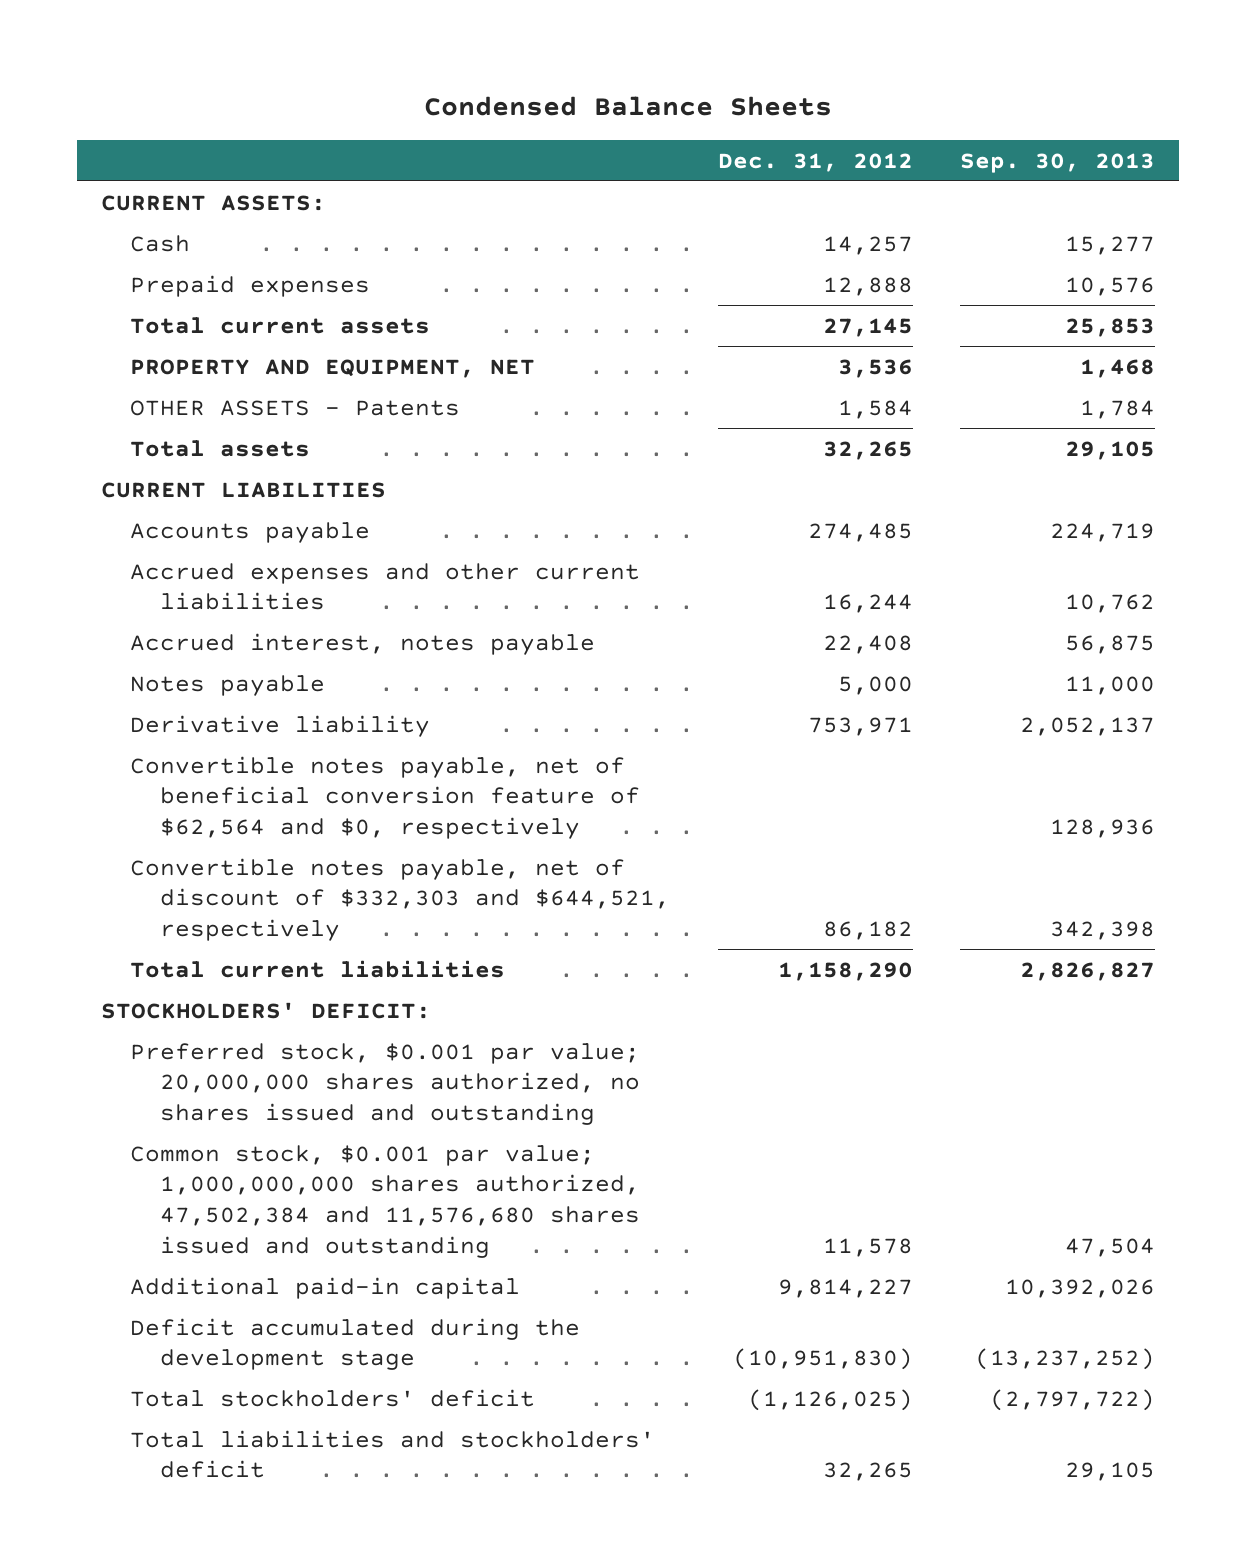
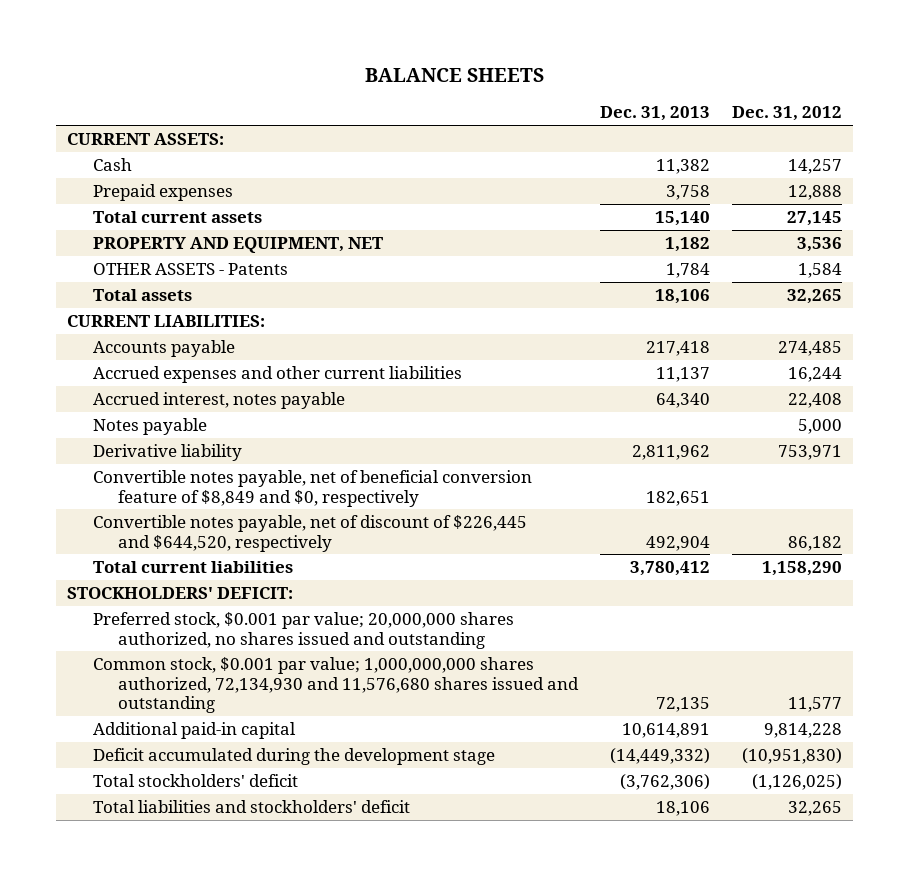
- Condensed Balance Sheets
+ BALANCE SHEETS
- | Dec. 31, 2012 | Sep. 30, 2013
+ | Dec. 31, 2013 | Dec. 31, 2012
- CURRENT LIABILITIES
+ CURRENT LIABILITIES:
- Convertible notes payable, net of beneficial conversion feature of $62,564 and $0, respectively | | 128,936
- Convertible notes payable, net of discount of $332,303 and $644,521, respectively | 86,182 | 342,398
+ Convertible notes payable, net of beneficial conversion feature of $8,849 and $0, respectively | 182,651 |
+ Convertible notes payable, net of discount of $226,445 and $644,520, respectively | 492,904 | 86,182
- Common stock, $0.001 par value; 1,000,000,000 shares authorized, 47,502,384 and 11,576,680 shares issued and outstanding | 11,578 | 47,504
- Additional paid-in capital | 9,814,227 | 10,392,026
+ Common stock, $0.001 par value; 1,000,000,000 shares authorized, 72,134,930 and 11,576,680 shares issued and outstanding | 72,135 | 11,577
+ Additional paid-in capital | 10,614,891 | 9,814,228

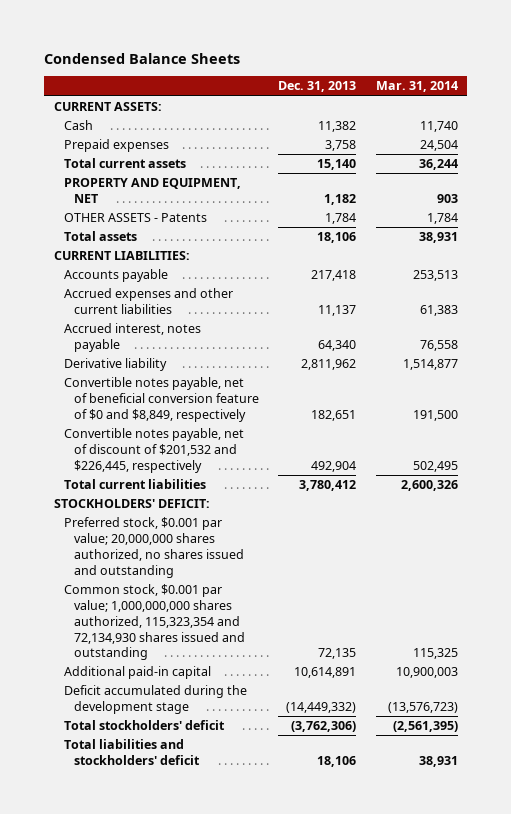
- BALANCE SHEETS
+ Condensed Balance Sheets
- | Dec. 31, 2013 | Dec. 31, 2012
+ | Dec. 31, 2013 | Mar. 31, 2014
- Notes payable | | 5,000
- Convertible notes payable, net of beneficial conversion feature of $8,849 and $0, respectively | 182,651 |
- Convertible notes payable, net of discount of $226,445 and $644,520, respectively | 492,904 | 86,182
+ Convertible notes payable, net of beneficial conversion feature of $0 and $8,849, respectively | 182,651 | 191,500
+ Convertible notes payable, net of discount of $201,532 and $226,445, respectively | 492,904 | 502,495
- Common stock, $0.001 par value; 1,000,000,000 shares authorized, 72,134,930 and 11,576,680 shares issued and outstanding | 72,135 | 11,577
+ Common stock, $0.001 par value; 1,000,000,000 shares authorized, 115,323,354 and 72,134,930 shares issued and outstanding | 72,135 | 115,325

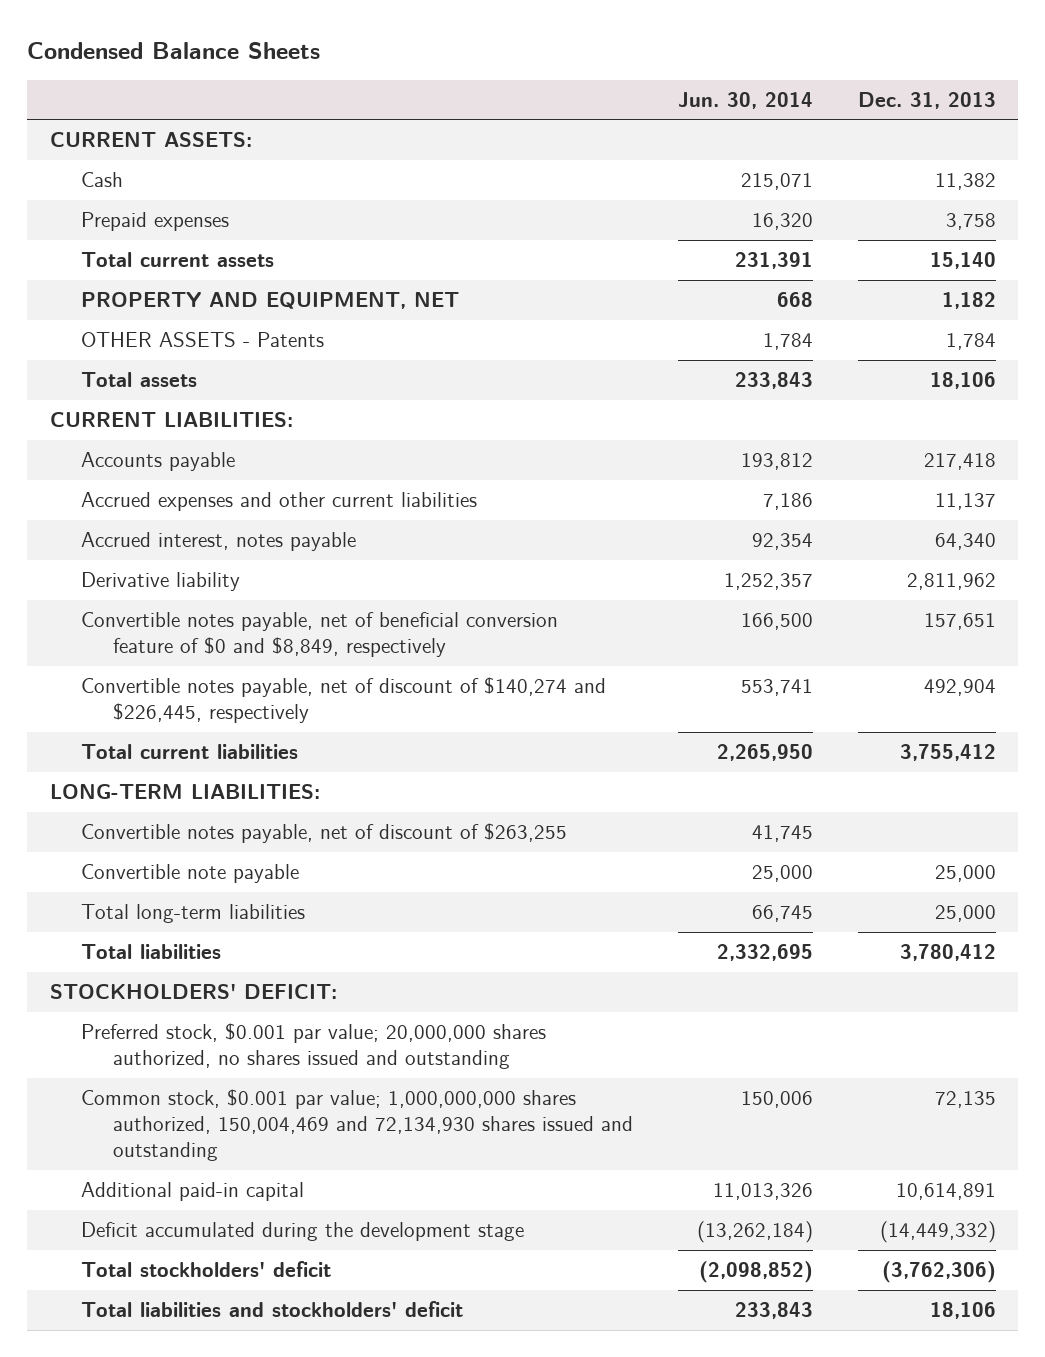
- | Dec. 31, 2013 | Mar. 31, 2014
+ | Jun. 30, 2014 | Dec. 31, 2013
- Convertible notes payable, net of beneficial conversion feature of $0 and $8,849, respectively | 182,651 | 191,500
- Convertible notes payable, net of discount of $201,532 and $226,445, respectively | 492,904 | 502,495
- Total current liabilities | 3,780,412 | 2,600,326
+ Convertible notes payable, net of beneficial conversion feature of $0 and $8,849, respectively | 166,500 | 157,651
+ Convertible notes payable, net of discount of $140,274 and $226,445, respectively | 553,741 | 492,904
+ Total current liabilities | 2,265,950 | 3,755,412
+ LONG-TERM LIABILITIES:
+ Convertible notes payable, net of discount of $263,255 | 41,745 |
+ Convertible note payable | 25,000 | 25,000
+ Total long-term liabilities | 66,745 | 25,000
+ Total liabilities | 2,332,695 | 3,780,412
- Common stock, $0.001 par value; 1,000,000,000 shares authorized, 115,323,354 and 72,134,930 shares issued and outstanding | 72,135 | 115,325
+ Common stock, $0.001 par value; 1,000,000,000 shares authorized, 150,004,469 and 72,134,930 shares issued and outstanding | 150,006 | 72,135

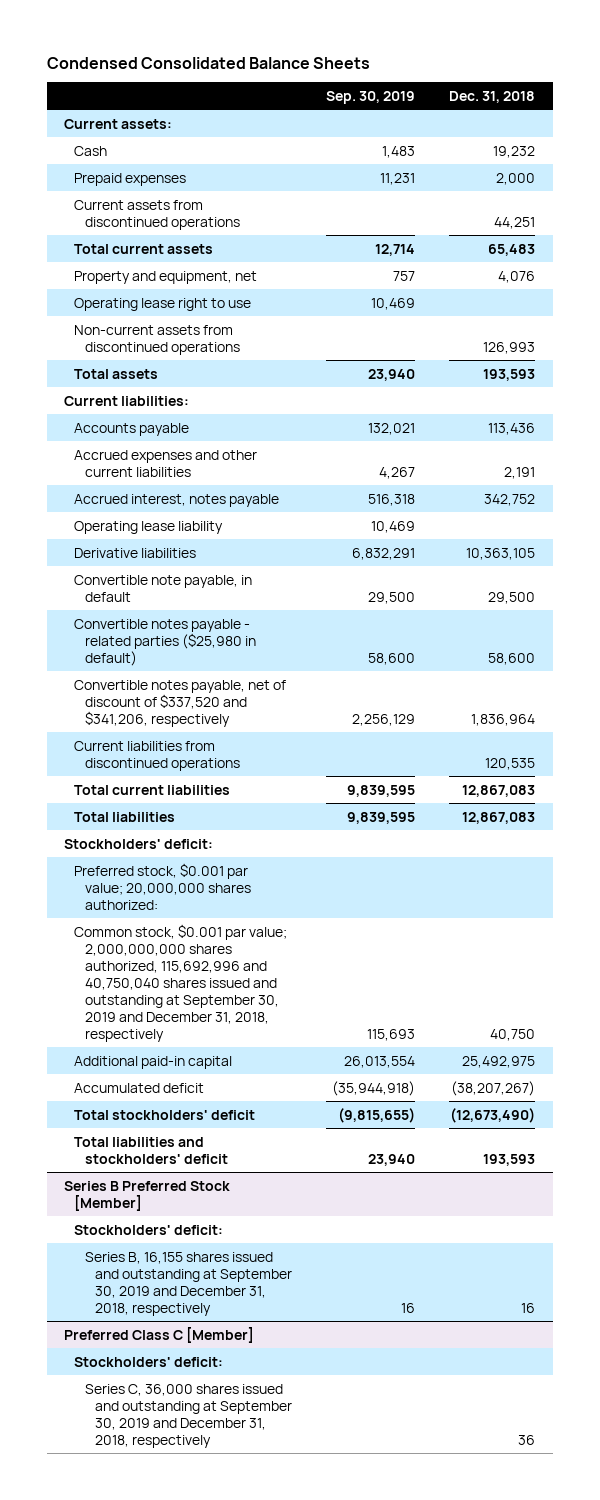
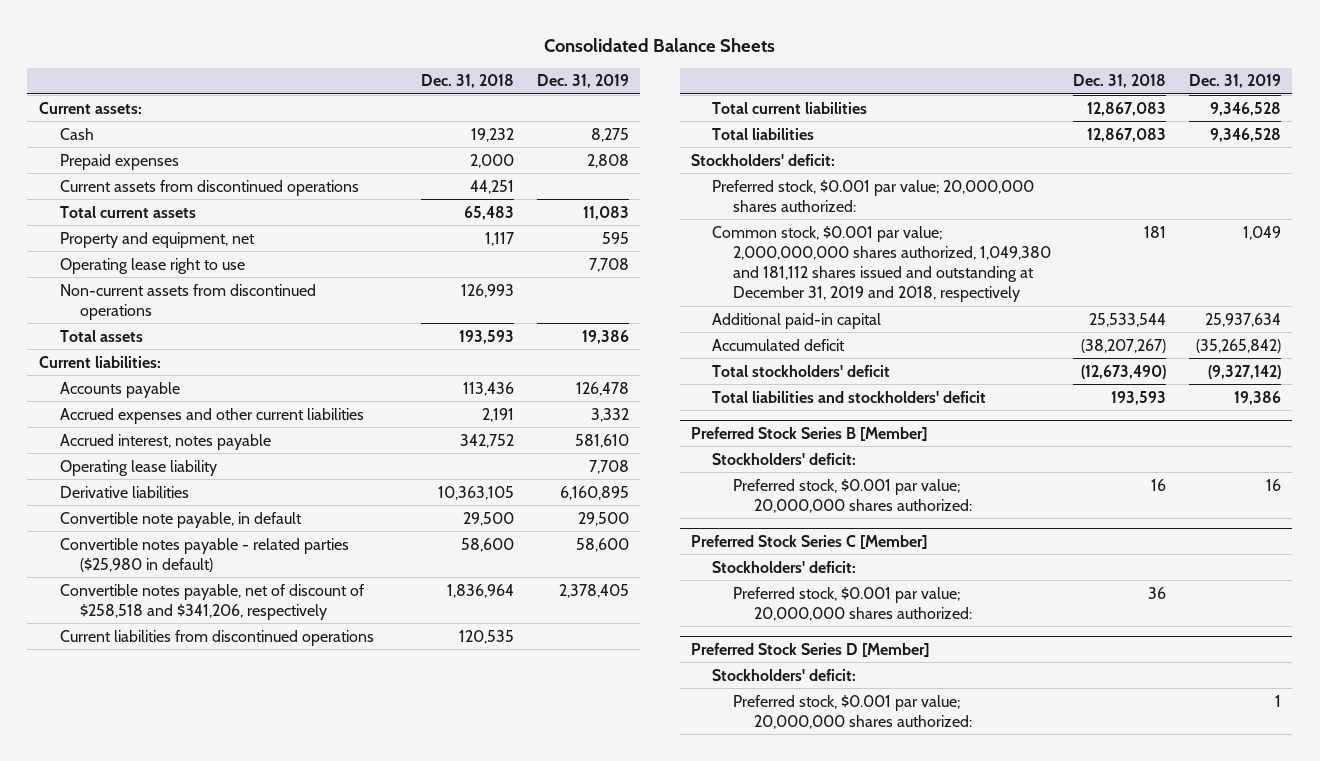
- Condensed Consolidated Balance Sheets
+ Consolidated Balance Sheets
- | Sep. 30, 2019 | Dec. 31, 2018
+ | Dec. 31, 2018 | Dec. 31, 2019
- Property and equipment, net | 757 | 4,076
+ Property and equipment, net | 1,117 | 595
- Convertible notes payable, net of discount of $337,520 and $341,206, respectively | 2,256,129 | 1,836,964
+ Convertible notes payable, net of discount of $258,518 and $341,206, respectively | 1,836,964 | 2,378,405
- Common stock, $0.001 par value; 2,000,000,000 shares authorized, 115,692,996 and 40,750,040 shares issued and outstanding at September 30, 2019 and December 31, 2018, respectively | 115,693 | 40,750
- Additional paid-in capital | 26,013,554 | 25,492,975
+ Common stock, $0.001 par value; 2,000,000,000 shares authorized, 1,049,380 and 181,112 shares issued and outstanding at December 31, 2019 and 2018, respectively | 181 | 1,049
+ Additional paid-in capital | 25,533,544 | 25,937,634
- Series B Preferred Stock [Member]
+ Preferred Stock Series B [Member]
- Series B, 16,155 shares issued and outstanding at September 30, 2019 and December 31, 2018, respectively | 16 | 16
- Preferred Class C [Member]
+ Preferred stock, $0.001 par value; 20,000,000 shares authorized: | 16 | 16
+ Preferred Stock Series C [Member]
- Series C, 36,000 shares issued and outstanding at September 30, 2019 and December 31, 2018, respectively | | 36
+ Preferred stock, $0.001 par value; 20,000,000 shares authorized: | 36 |
+ Preferred Stock Series D [Member]
+ Stockholders' deficit:
+ Preferred stock, $0.001 par value; 20,000,000 shares authorized: | | 1

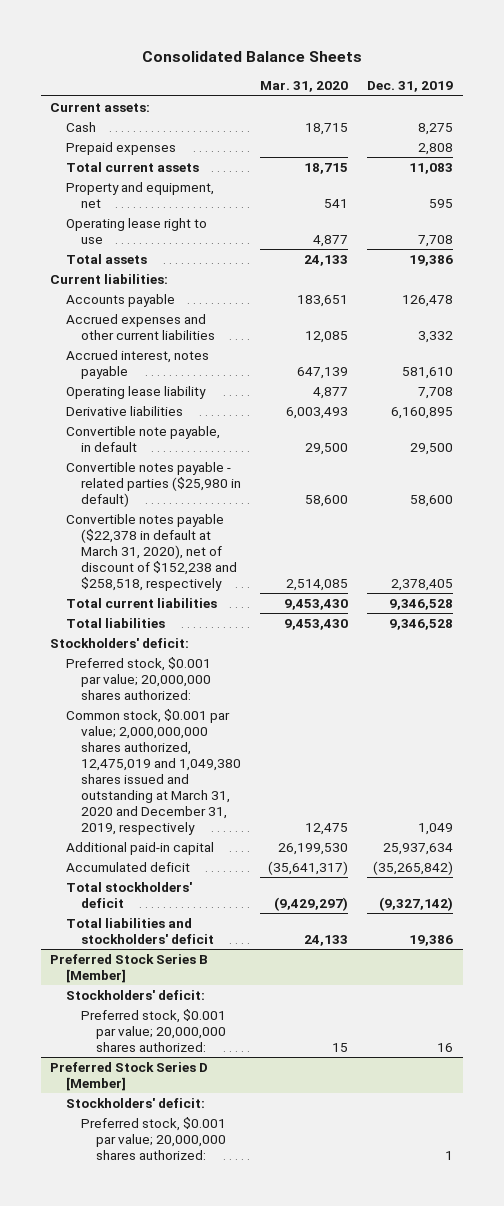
- | Dec. 31, 2018 | Dec. 31, 2019
+ | Mar. 31, 2020 | Dec. 31, 2019
- Current assets from discontinued operations | 44,251 |
- Non-current assets from discontinued operations | 126,993 |
- Convertible notes payable, net of discount of $258,518 and $341,206, respectively | 1,836,964 | 2,378,405
- Current liabilities from discontinued operations | 120,535 |
+ Convertible notes payable ($22,378 in default at March 31, 2020), net of discount of $152,238 and $258,518, respectively | 2,514,085 | 2,378,405
- Common stock, $0.001 par value; 2,000,000,000 shares authorized, 1,049,380 and 181,112 shares issued and outstanding at December 31, 2019 and 2018, respectively | 181 | 1,049
+ Common stock, $0.001 par value; 2,000,000,000 shares authorized, 12,475,019 and 1,049,380 shares issued and outstanding at March 31, 2020 and December 31, 2019, respectively | 12,475 | 1,049
- Preferred Stock Series C [Member]
- Stockholders' deficit:
- Preferred stock, $0.001 par value; 20,000,000 shares authorized: | 36 |

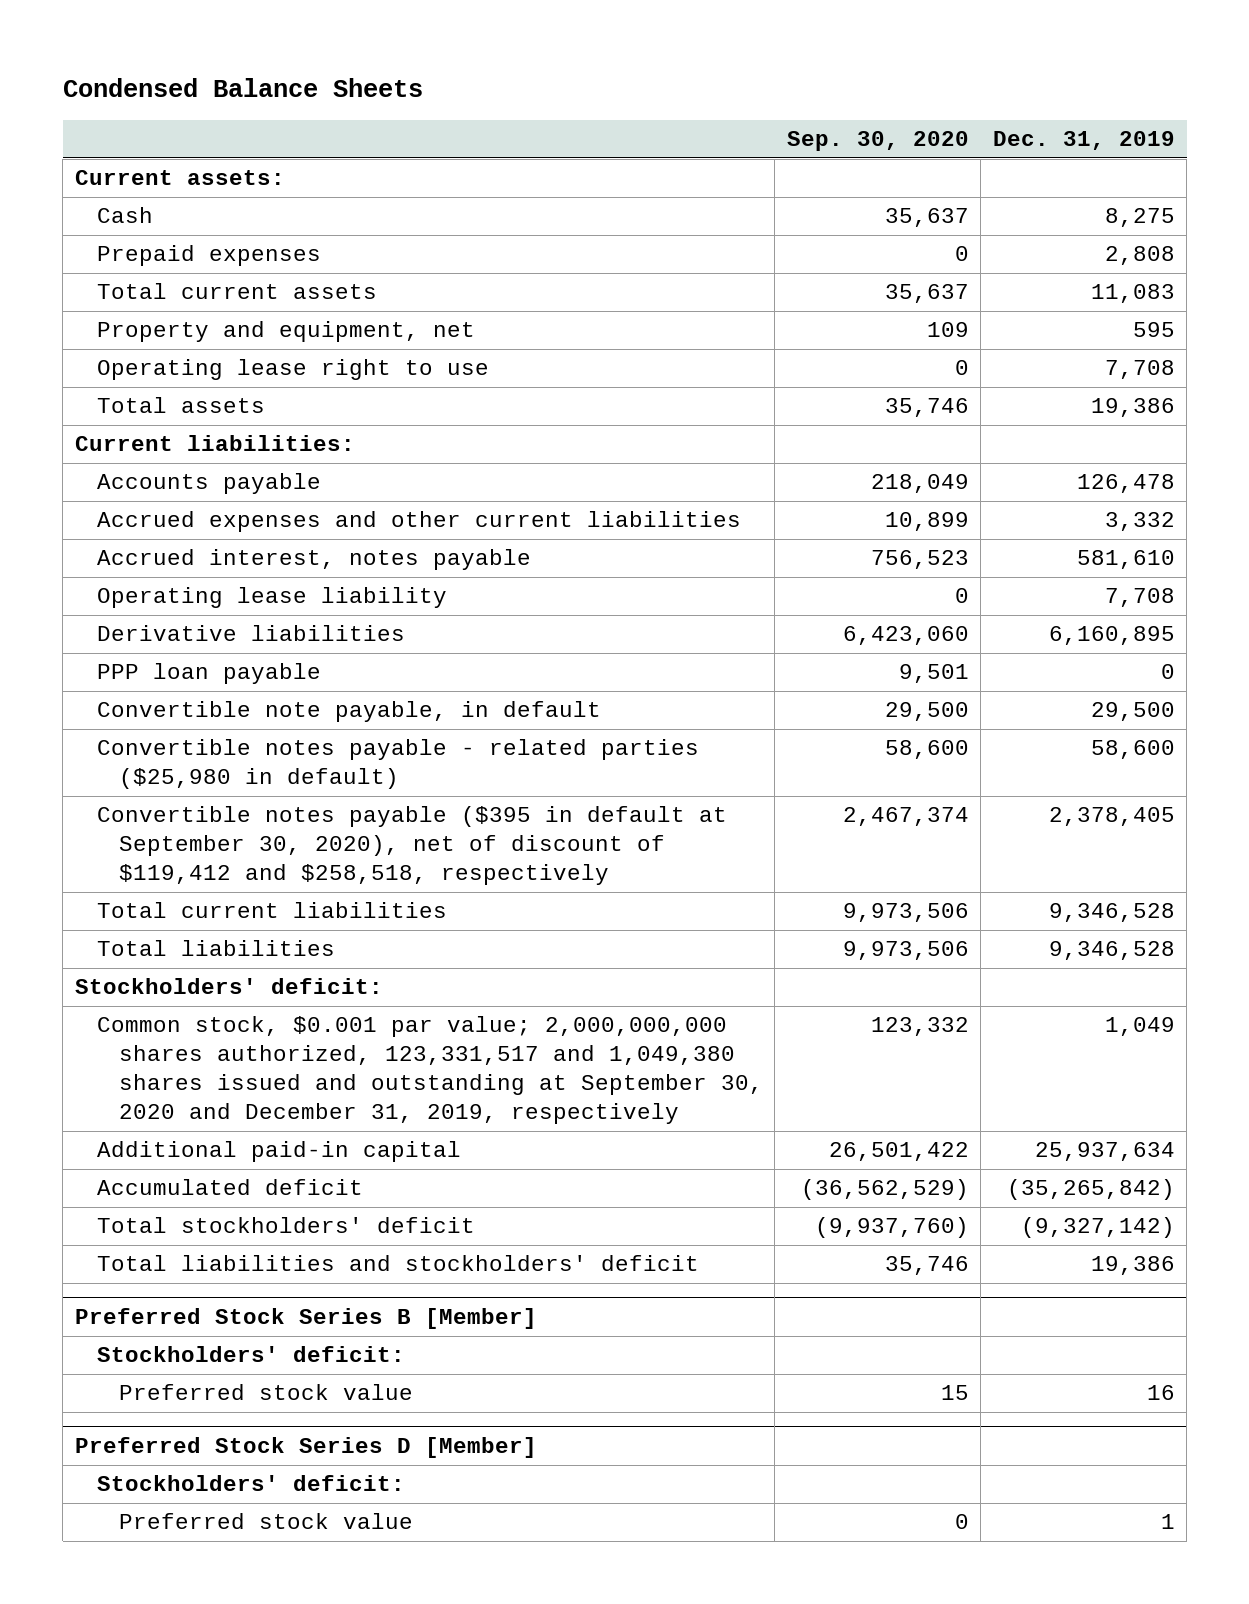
- Consolidated Balance Sheets
+ Condensed Balance Sheets
- | Mar. 31, 2020 | Dec. 31, 2019
+ | Sep. 30, 2020 | Dec. 31, 2019
+ PPP loan payable | 9,501 | 0
- Convertible notes payable ($22,378 in default at March 31, 2020), net of discount of $152,238 and $258,518, respectively | 2,514,085 | 2,378,405
+ Convertible notes payable ($395 in default at September 30, 2020), net of discount of $119,412 and $258,518, respectively | 2,467,374 | 2,378,405
- Preferred stock, $0.001 par value; 20,000,000 shares authorized:
- Common stock, $0.001 par value; 2,000,000,000 shares authorized, 12,475,019 and 1,049,380 shares issued and outstanding at March 31, 2020 and December 31, 2019, respectively | 12,475 | 1,049
+ Common stock, $0.001 par value; 2,000,000,000 shares authorized, 123,331,517 and 1,049,380 shares issued and outstanding at September 30, 2020 and December 31, 2019, respectively | 123,332 | 1,049
@ Preferred Stock Series B [Member]
- Preferred stock, $0.001 par value; 20,000,000 shares authorized: | 15 | 16
+ Preferred stock value | 15 | 16
@ Preferred Stock Series D [Member]
- Preferred stock, $0.001 par value; 20,000,000 shares authorized: | | 1
+ Preferred stock value | 0 | 1

